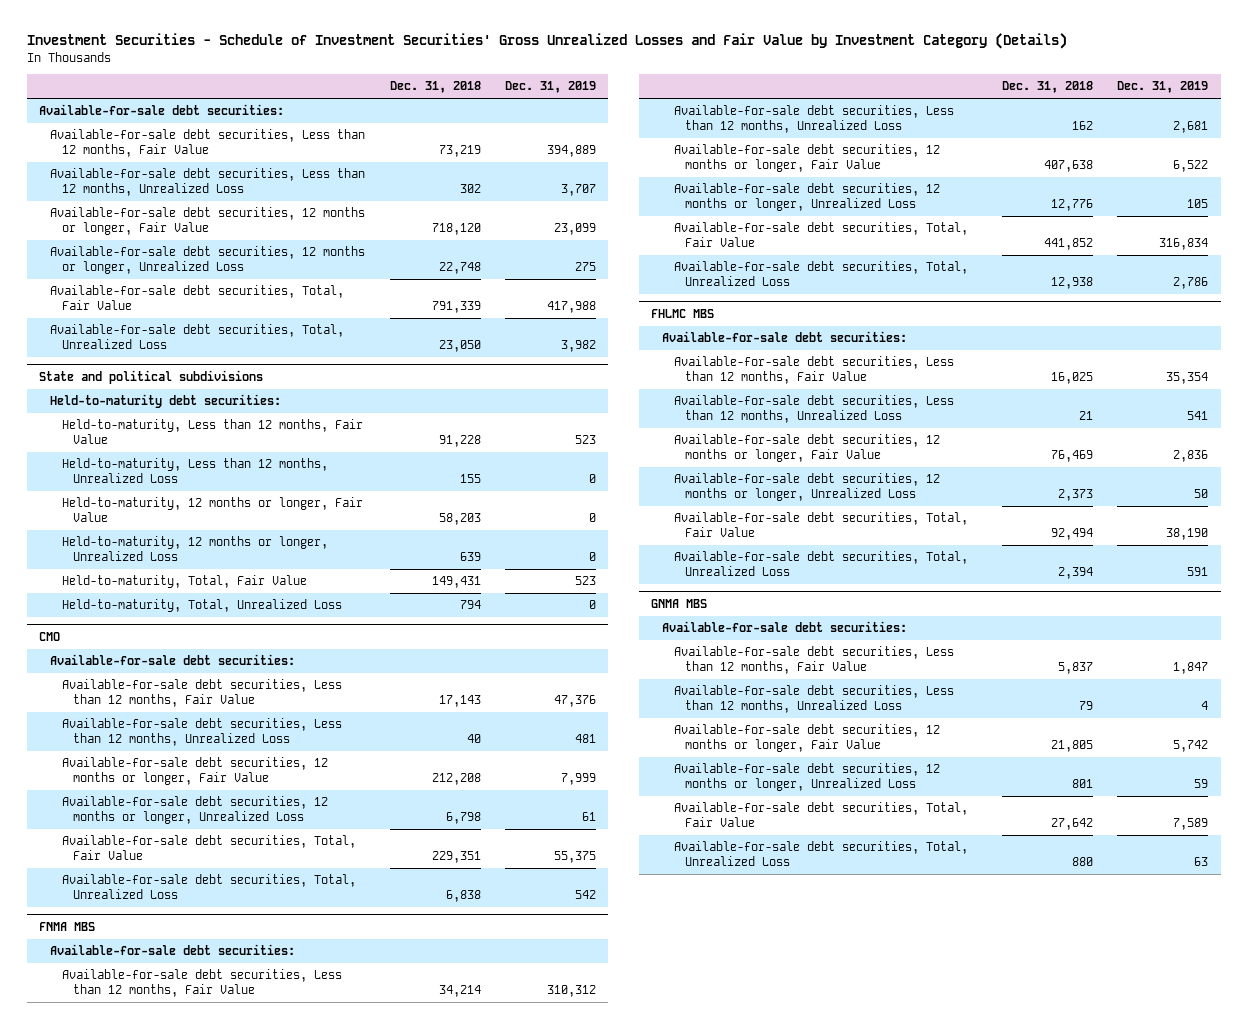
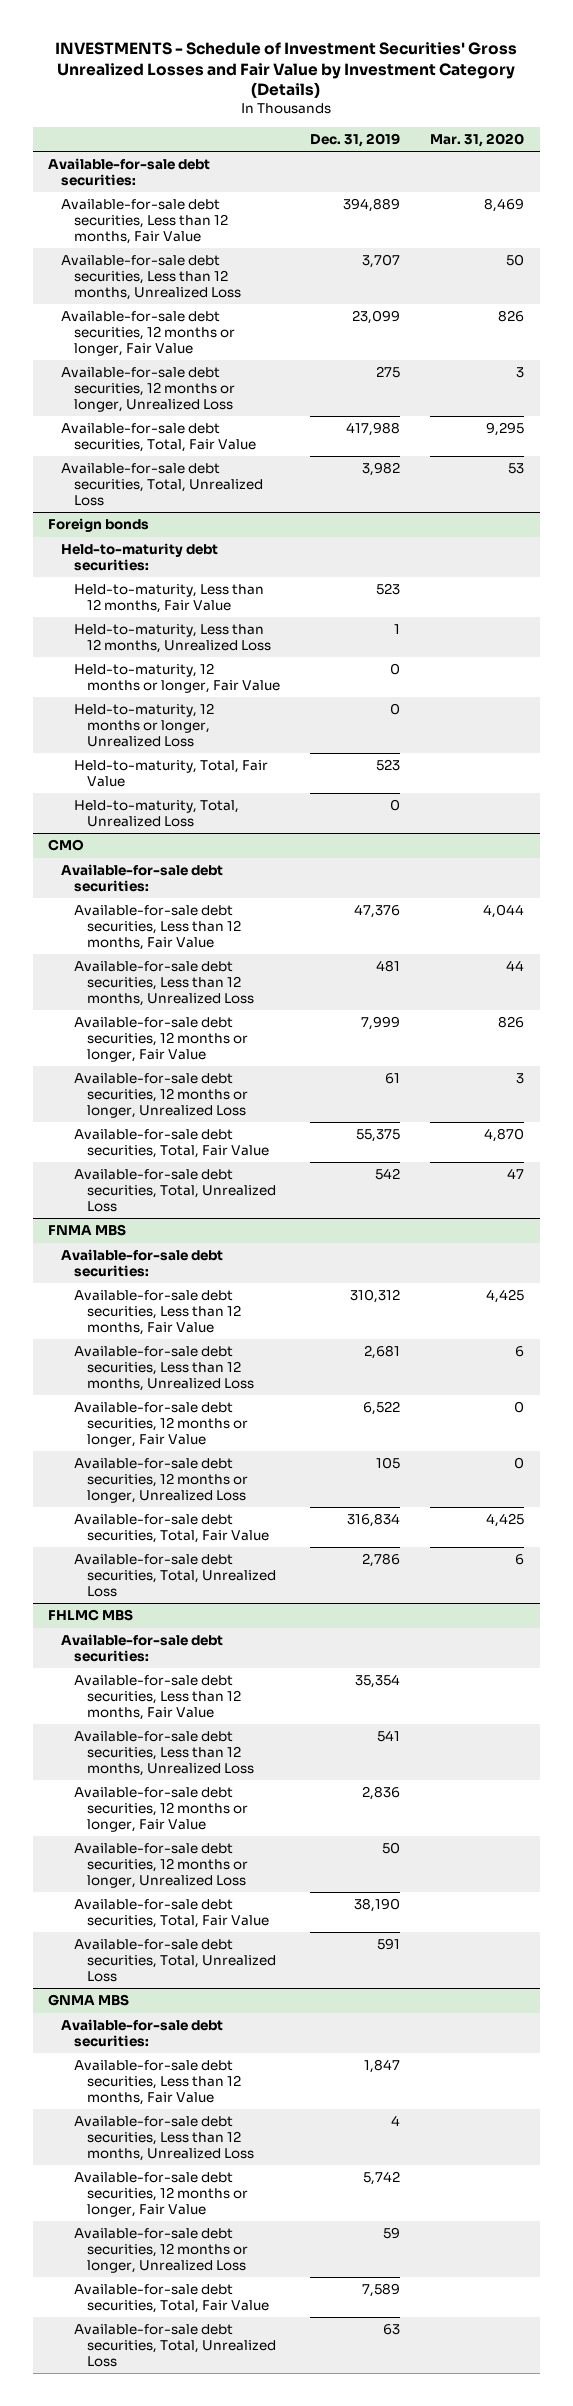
- Investment Securities - Schedule of Investment Securities' Gross Unrealized Losses and Fair Value by Investment Category (Details)
+ INVESTMENTS - Schedule of Investment Securities' Gross Unrealized Losses and Fair Value by Investment Category (Details)
- | Dec. 31, 2018 | Dec. 31, 2019
+ | Dec. 31, 2019 | Mar. 31, 2020
- State and political subdivisions
+ Foreign bonds
- Held-to-maturity, Less than 12 months, Unrealized Loss | 155 | 0
+ Held-to-maturity, Less than 12 months, Unrealized Loss | 1 |

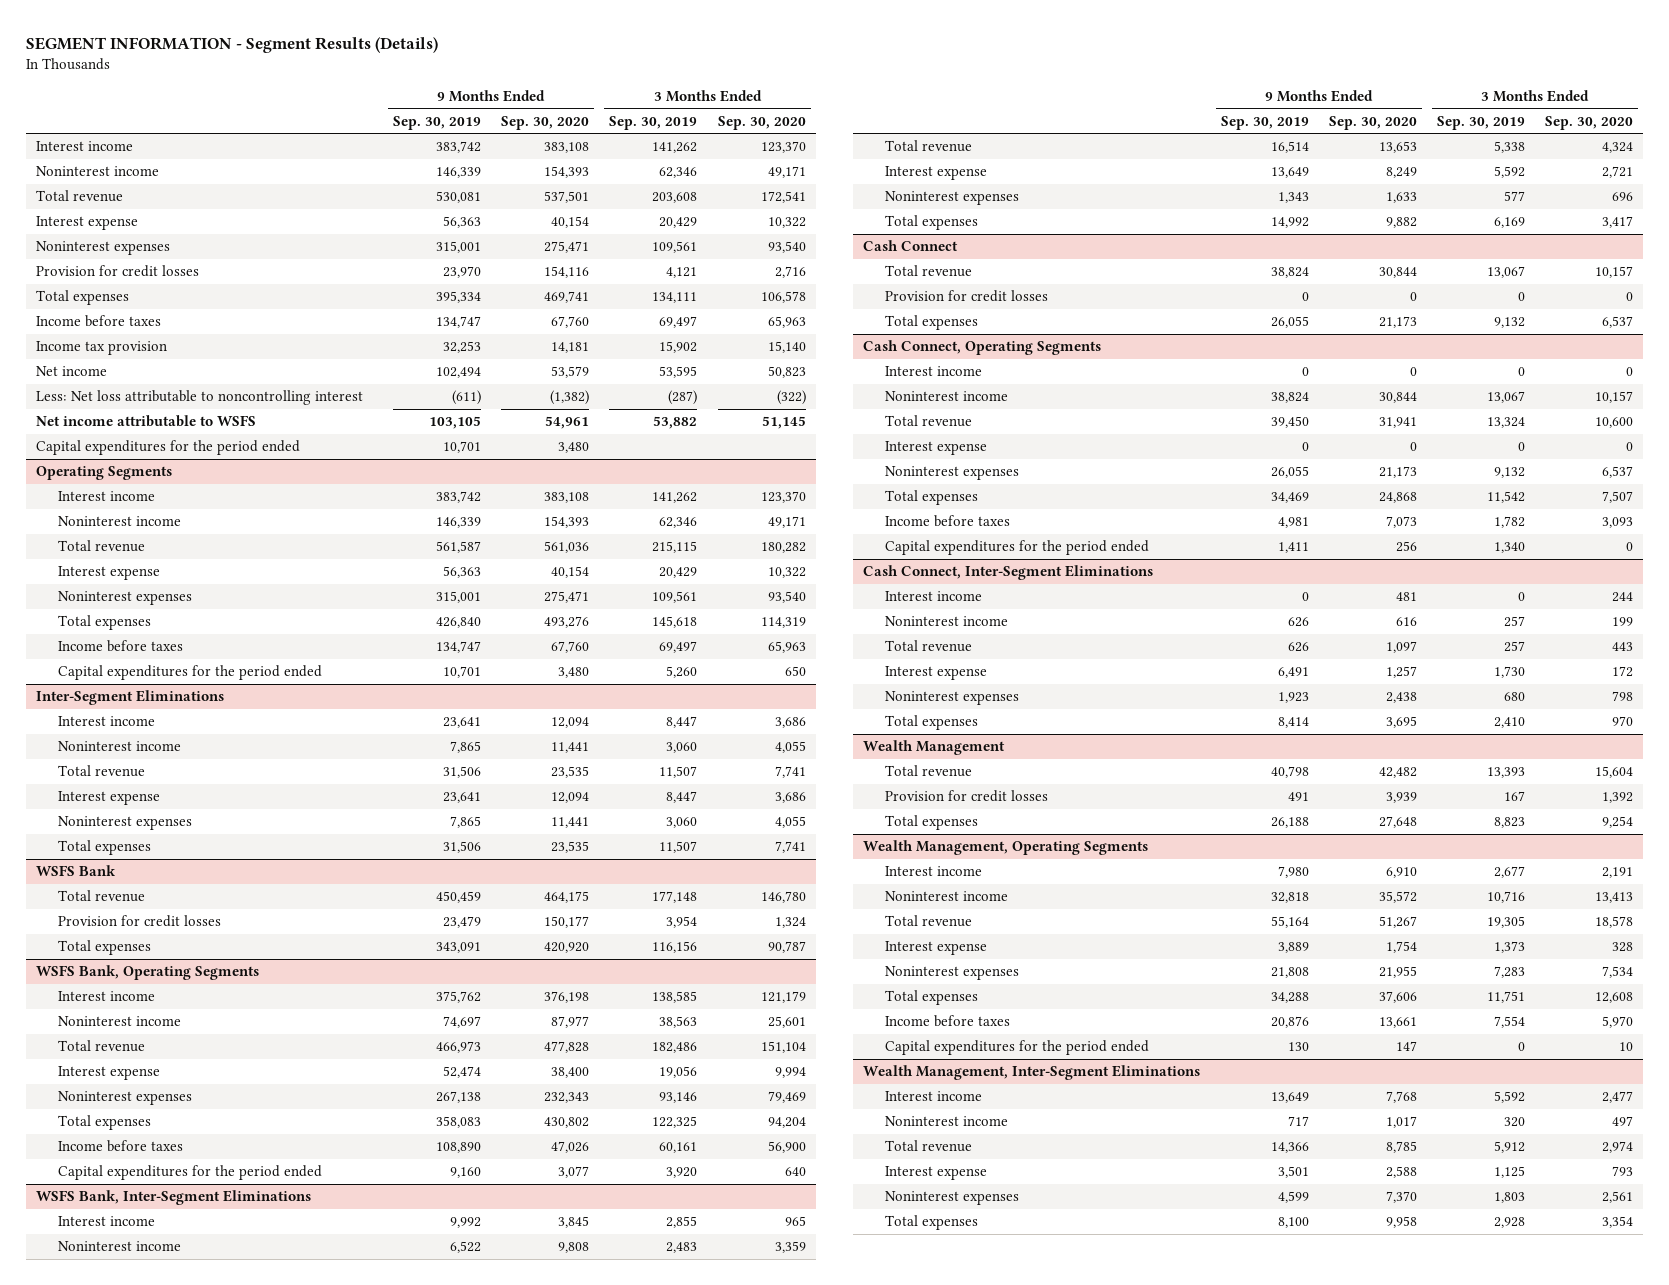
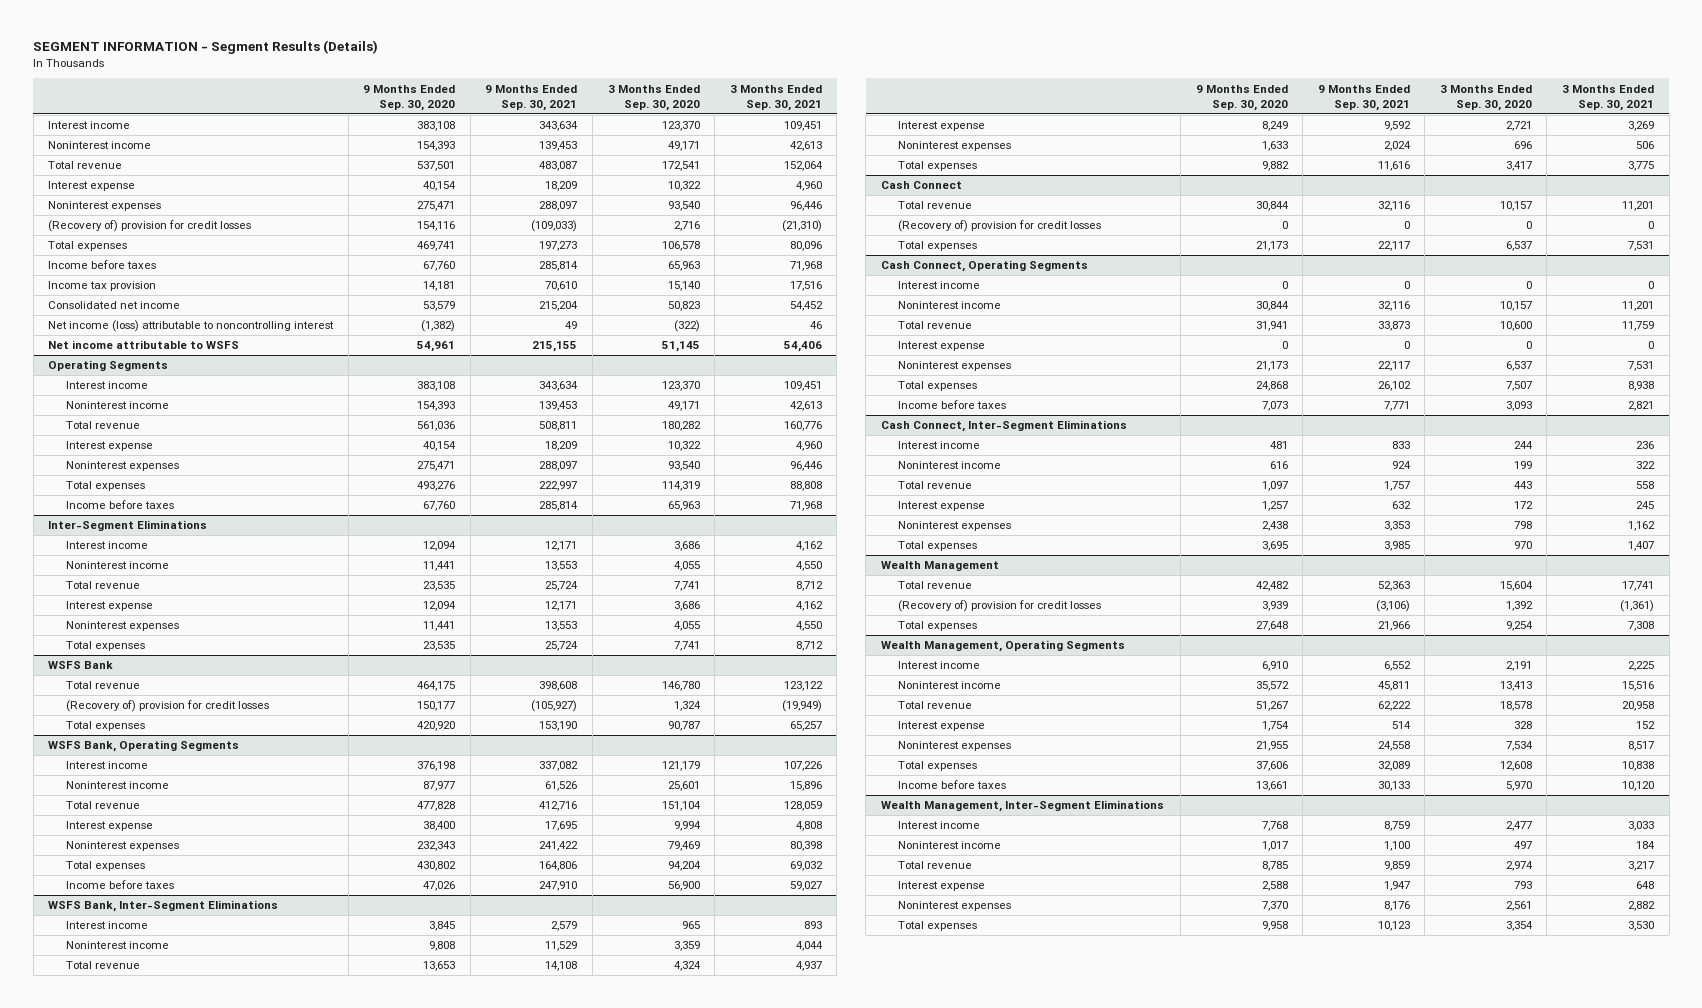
- | 9 Months Ended Sep. 30, 2019 | 9 Months Ended Sep. 30, 2020 | 3 Months Ended Sep. 30, 2019 | 3 Months Ended Sep. 30, 2020
+ | 9 Months Ended Sep. 30, 2020 | 9 Months Ended Sep. 30, 2021 | 3 Months Ended Sep. 30, 2020 | 3 Months Ended Sep. 30, 2021
- Provision for credit losses | 23,970 | 154,116 | 4,121 | 2,716
+ (Recovery of) provision for credit losses | 154,116 | (109,033) | 2,716 | (21,310)
- Net income | 102,494 | 53,579 | 53,595 | 50,823
- Less: Net loss attributable to noncontrolling interest | (611) | (1,382) | (287) | (322)
+ Consolidated net income | 53,579 | 215,204 | 50,823 | 54,452
+ Net income (loss) attributable to noncontrolling interest | (1,382) | 49 | (322) | 46
- Capital expenditures for the period ended | 10,701 | 3,480 | |
@ Operating Segments
- Capital expenditures for the period ended | 10,701 | 3,480 | 5,260 | 650
@ WSFS Bank
- Provision for credit losses | 23,479 | 150,177 | 3,954 | 1,324
+ (Recovery of) provision for credit losses | 150,177 | (105,927) | 1,324 | (19,949)
@ WSFS Bank, Operating Segments
- Capital expenditures for the period ended | 9,160 | 3,077 | 3,920 | 640
@ Cash Connect
- Provision for credit losses | 0 | 0 | 0 | 0
+ (Recovery of) provision for credit losses | 0 | 0 | 0 | 0
@ Cash Connect, Operating Segments
- Capital expenditures for the period ended | 1,411 | 256 | 1,340 | 0
@ Wealth Management
- Provision for credit losses | 491 | 3,939 | 167 | 1,392
+ (Recovery of) provision for credit losses | 3,939 | (3,106) | 1,392 | (1,361)
@ Wealth Management, Operating Segments
- Capital expenditures for the period ended | 130 | 147 | 0 | 10

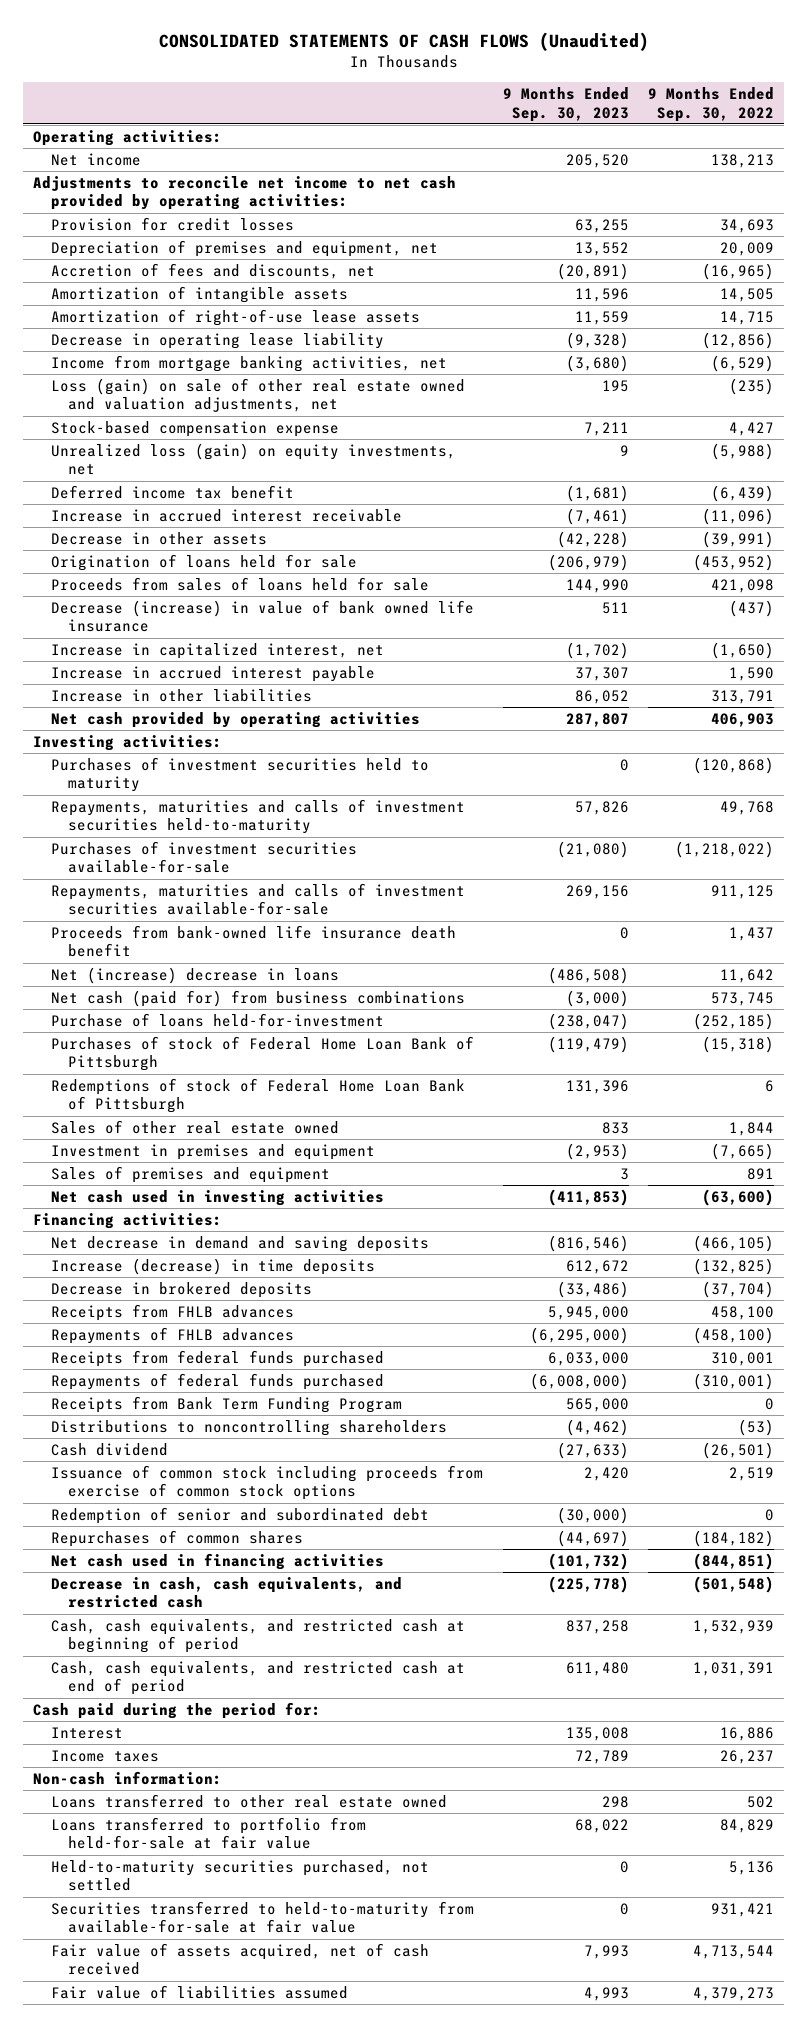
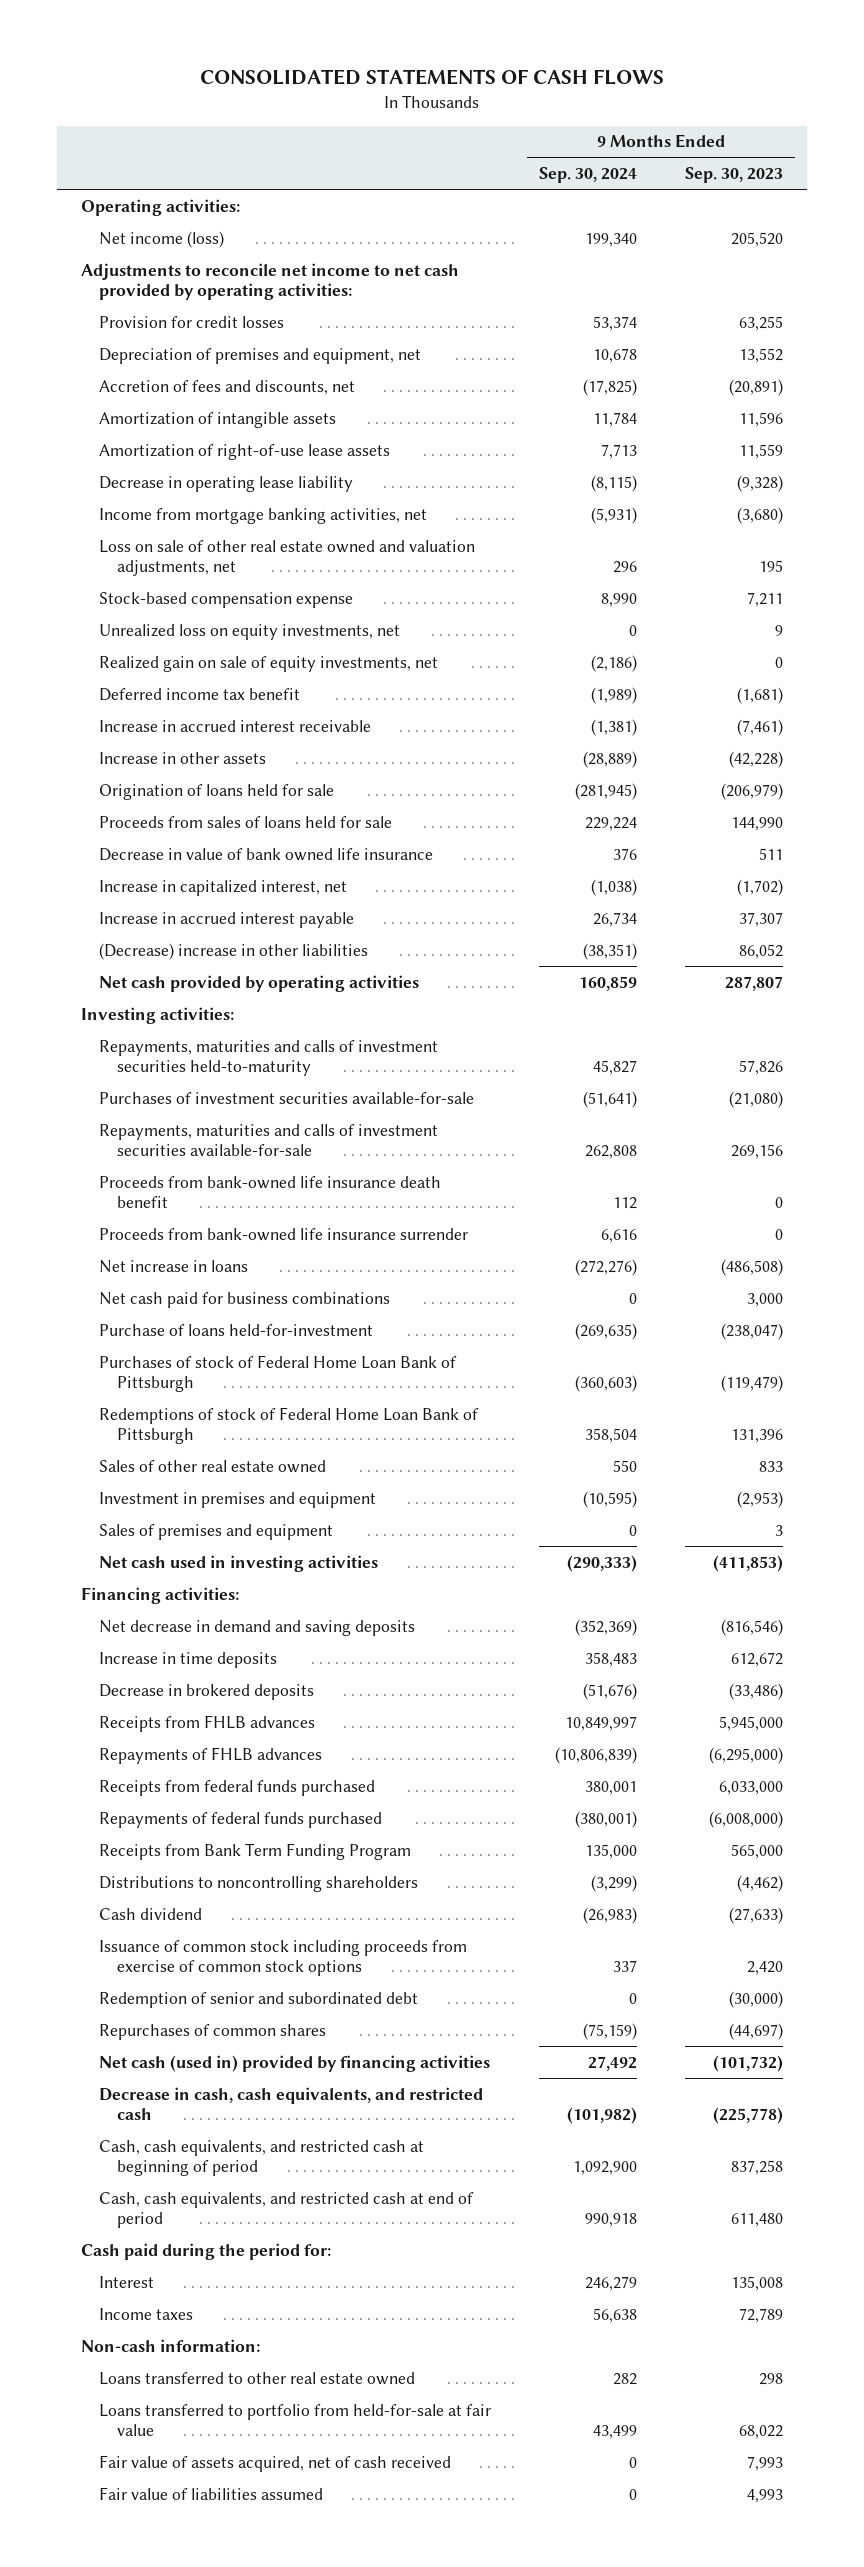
- CONSOLIDATED STATEMENTS OF CASH FLOWS (Unaudited)
+ CONSOLIDATED STATEMENTS OF CASH FLOWS
- | 9 Months Ended Sep. 30, 2023 | 9 Months Ended Sep. 30, 2022
+ | 9 Months Ended Sep. 30, 2024 | 9 Months Ended Sep. 30, 2023
- Net income | 205,520 | 138,213
+ Net income (loss) | 199,340 | 205,520
- Loss (gain) on sale of other real estate owned and valuation adjustments, net | 195 | (235)
+ Loss on sale of other real estate owned and valuation adjustments, net | 296 | 195
- Unrealized loss (gain) on equity investments, net | 9 | (5,988)
+ Unrealized loss on equity investments, net | 0 | 9
+ Realized gain on sale of equity investments, net | (2,186) | 0
- Decrease in other assets | (42,228) | (39,991)
+ Increase in other assets | (28,889) | (42,228)
- Decrease (increase) in value of bank owned life insurance | 511 | (437)
+ Decrease in value of bank owned life insurance | 376 | 511
- Increase in other liabilities | 86,052 | 313,791
+ (Decrease) increase in other liabilities | (38,351) | 86,052
- Purchases of investment securities held to maturity | 0 | (120,868)
- Net (increase) decrease in loans | (486,508) | 11,642
- Net cash (paid for) from business combinations | (3,000) | 573,745
+ Proceeds from bank-owned life insurance surrender | 6,616 | 0
+ Net increase in loans | (272,276) | (486,508)
+ Net cash paid for business combinations | 0 | 3,000
- Increase (decrease) in time deposits | 612,672 | (132,825)
+ Increase in time deposits | 358,483 | 612,672
- Net cash used in financing activities | (101,732) | (844,851)
+ Net cash (used in) provided by financing activities | 27,492 | (101,732)
- Held-to-maturity securities purchased, not settled | 0 | 5,136
- Securities transferred to held-to-maturity from available-for-sale at fair value | 0 | 931,421

